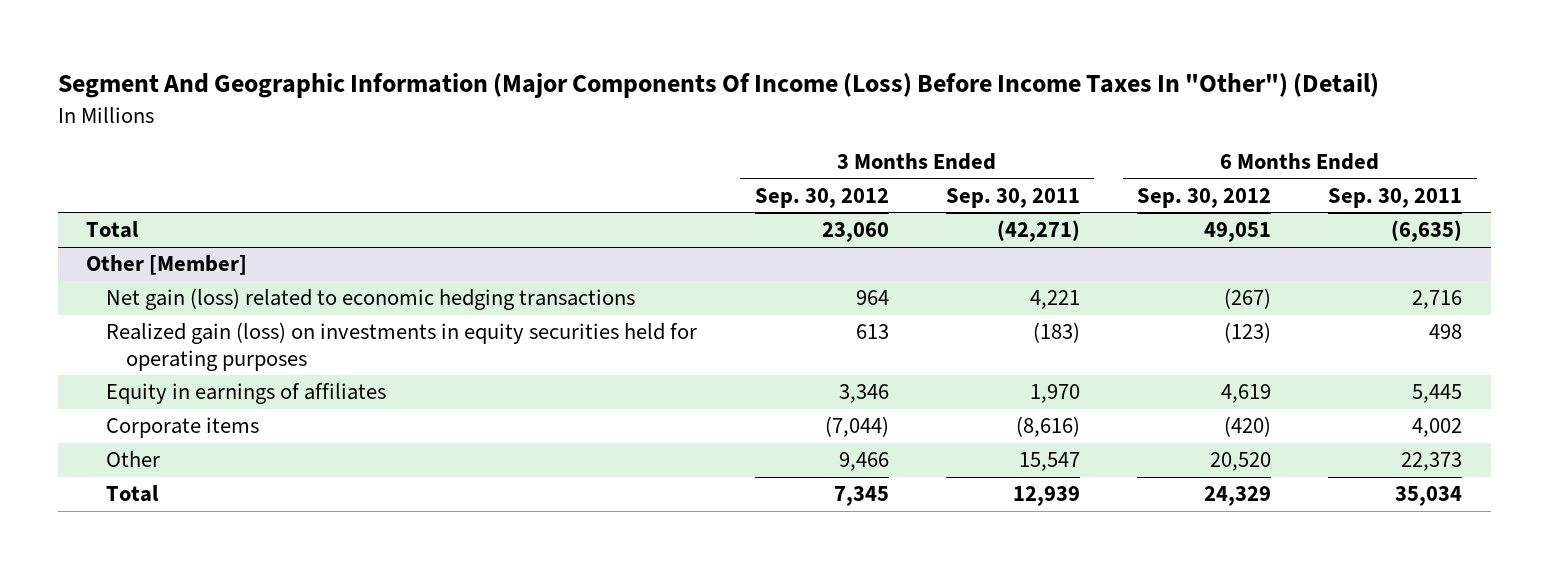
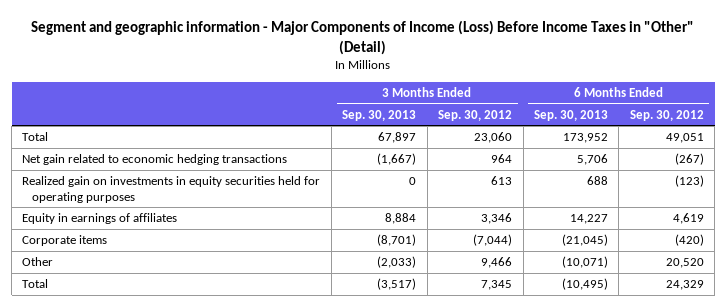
- Segment And Geographic Information (Major Components Of Income (Loss) Before Income Taxes In "Other") (Detail)
+ Segment and geographic information - Major Components of Income (Loss) Before Income Taxes in "Other" (Detail)
- | 3 Months Ended Sep. 30, 2012 | 3 Months Ended Sep. 30, 2011 | 6 Months Ended Sep. 30, 2012 | 6 Months Ended Sep. 30, 2011
+ | 3 Months Ended Sep. 30, 2013 | 3 Months Ended Sep. 30, 2012 | 6 Months Ended Sep. 30, 2013 | 6 Months Ended Sep. 30, 2012
- Other [Member]
- Net gain (loss) related to economic hedging transactions | 964 | 4,221 | (267) | 2,716
- Realized gain (loss) on investments in equity securities held for operating purposes | 613 | (183) | (123) | 498
+ Net gain related to economic hedging transactions | (1,667) | 964 | 5,706 | (267)
+ Realized gain on investments in equity securities held for operating purposes | 0 | 613 | 688 | (123)

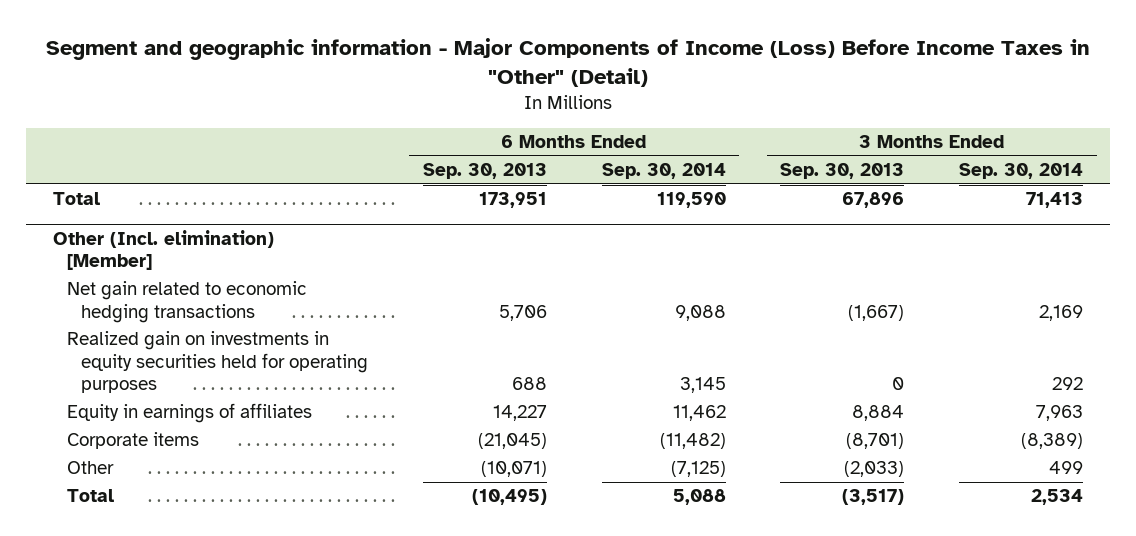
- | 3 Months Ended Sep. 30, 2013 | 3 Months Ended Sep. 30, 2012 | 6 Months Ended Sep. 30, 2013 | 6 Months Ended Sep. 30, 2012
+ | 6 Months Ended Sep. 30, 2013 | 6 Months Ended Sep. 30, 2014 | 3 Months Ended Sep. 30, 2013 | 3 Months Ended Sep. 30, 2014
- Total | 67,897 | 23,060 | 173,952 | 49,051
+ Total | 173,951 | 119,590 | 67,896 | 71,413
+ Other (Incl. elimination) [Member]

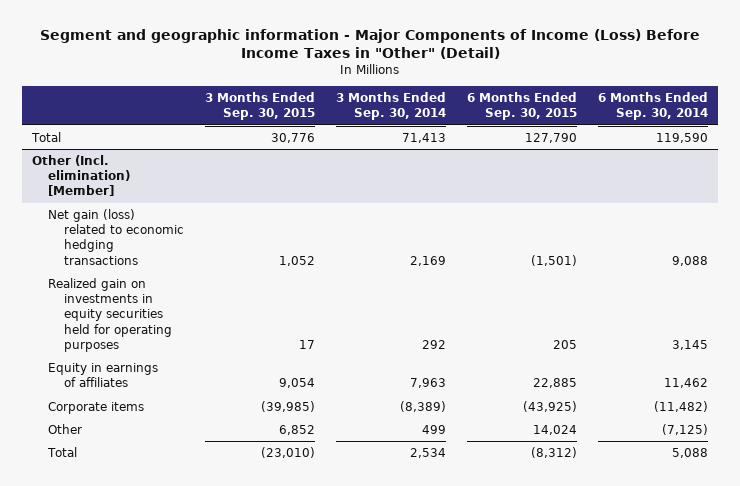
- | 6 Months Ended Sep. 30, 2013 | 6 Months Ended Sep. 30, 2014 | 3 Months Ended Sep. 30, 2013 | 3 Months Ended Sep. 30, 2014
+ | 3 Months Ended Sep. 30, 2015 | 3 Months Ended Sep. 30, 2014 | 6 Months Ended Sep. 30, 2015 | 6 Months Ended Sep. 30, 2014
@ Other (Incl. elimination) [Member]
- Net gain related to economic hedging transactions | 5,706 | 9,088 | (1,667) | 2,169
+ Net gain (loss) related to economic hedging transactions | 1,052 | 2,169 | (1,501) | 9,088

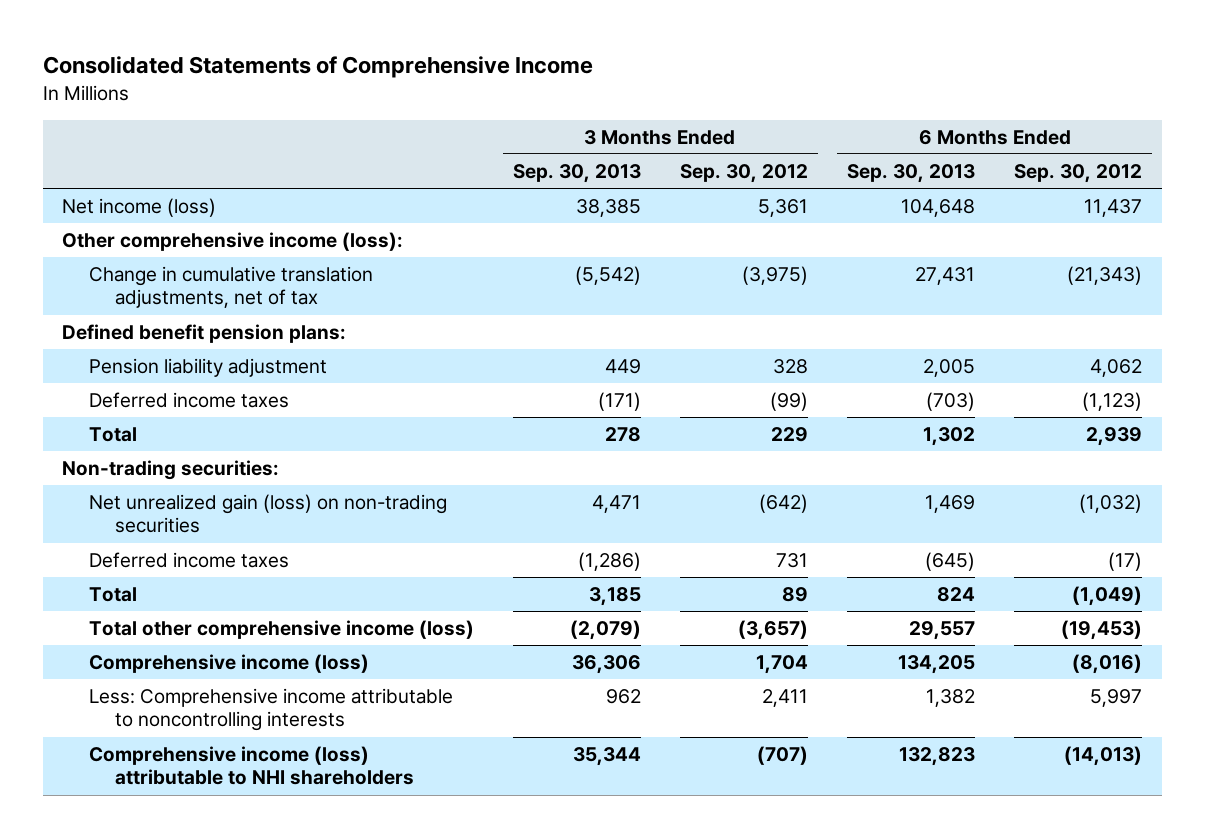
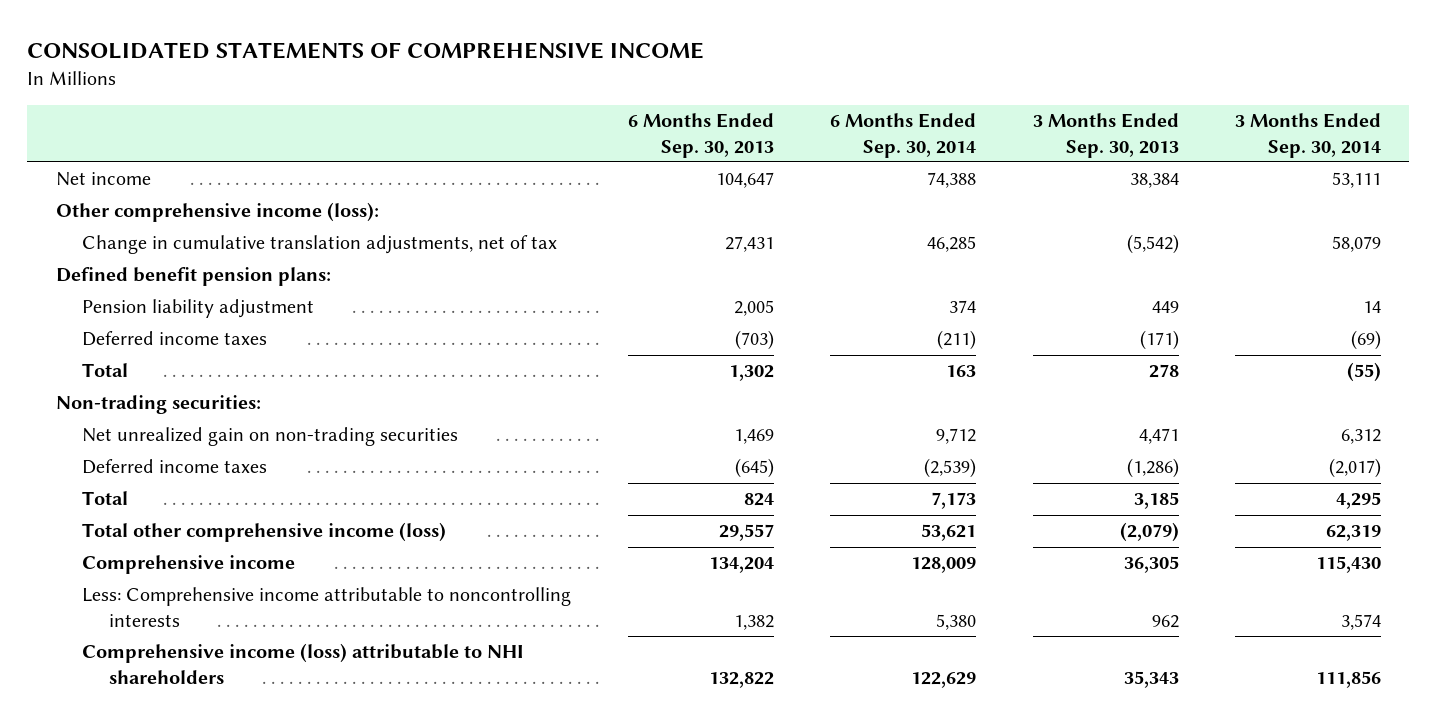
- Consolidated Statements of Comprehensive Income
+ CONSOLIDATED STATEMENTS OF COMPREHENSIVE INCOME
- | 3 Months Ended Sep. 30, 2013 | 3 Months Ended Sep. 30, 2012 | 6 Months Ended Sep. 30, 2013 | 6 Months Ended Sep. 30, 2012
+ | 6 Months Ended Sep. 30, 2013 | 6 Months Ended Sep. 30, 2014 | 3 Months Ended Sep. 30, 2013 | 3 Months Ended Sep. 30, 2014
- Net income (loss) | 38,385 | 5,361 | 104,648 | 11,437
+ Net income | 104,647 | 74,388 | 38,384 | 53,111
- Net unrealized gain (loss) on non-trading securities | 4,471 | (642) | 1,469 | (1,032)
+ Net unrealized gain on non-trading securities | 1,469 | 9,712 | 4,471 | 6,312
- Comprehensive income (loss) | 36,306 | 1,704 | 134,205 | (8,016)
+ Comprehensive income | 134,204 | 128,009 | 36,305 | 115,430
- Comprehensive income (loss) attributable to NHI shareholders | 35,344 | (707) | 132,823 | (14,013)
+ Comprehensive income (loss) attributable to NHI shareholders | 132,822 | 122,629 | 35,343 | 111,856

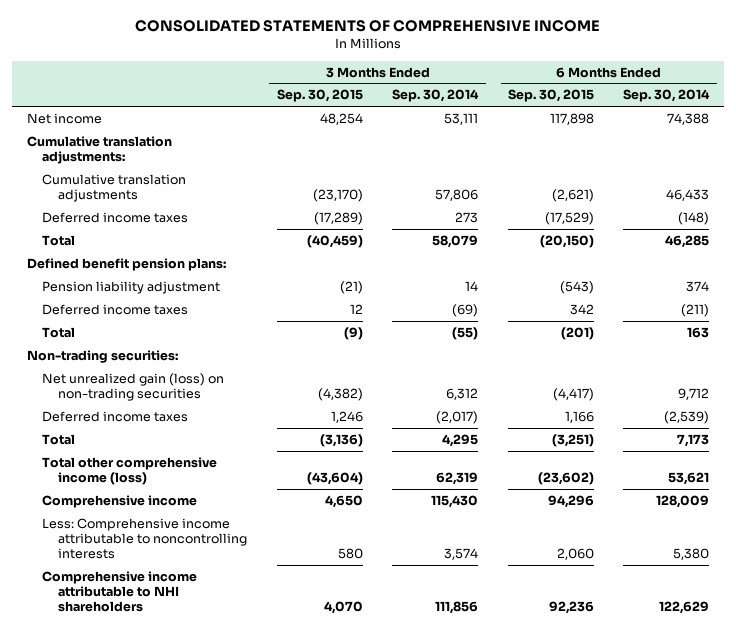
- | 6 Months Ended Sep. 30, 2013 | 6 Months Ended Sep. 30, 2014 | 3 Months Ended Sep. 30, 2013 | 3 Months Ended Sep. 30, 2014
+ | 3 Months Ended Sep. 30, 2015 | 3 Months Ended Sep. 30, 2014 | 6 Months Ended Sep. 30, 2015 | 6 Months Ended Sep. 30, 2014
- Other comprehensive income (loss):
- Change in cumulative translation adjustments, net of tax | 27,431 | 46,285 | (5,542) | 58,079
+ Cumulative translation adjustments:
+ Cumulative translation adjustments | (23,170) | 57,806 | (2,621) | 46,433
+ Deferred income taxes | (17,289) | 273 | (17,529) | (148)
+ Total | (40,459) | 58,079 | (20,150) | 46,285
- Net unrealized gain on non-trading securities | 1,469 | 9,712 | 4,471 | 6,312
+ Net unrealized gain (loss) on non-trading securities | (4,382) | 6,312 | (4,417) | 9,712
- Comprehensive income (loss) attributable to NHI shareholders | 132,822 | 122,629 | 35,343 | 111,856
+ Comprehensive income attributable to NHI shareholders | 4,070 | 111,856 | 92,236 | 122,629

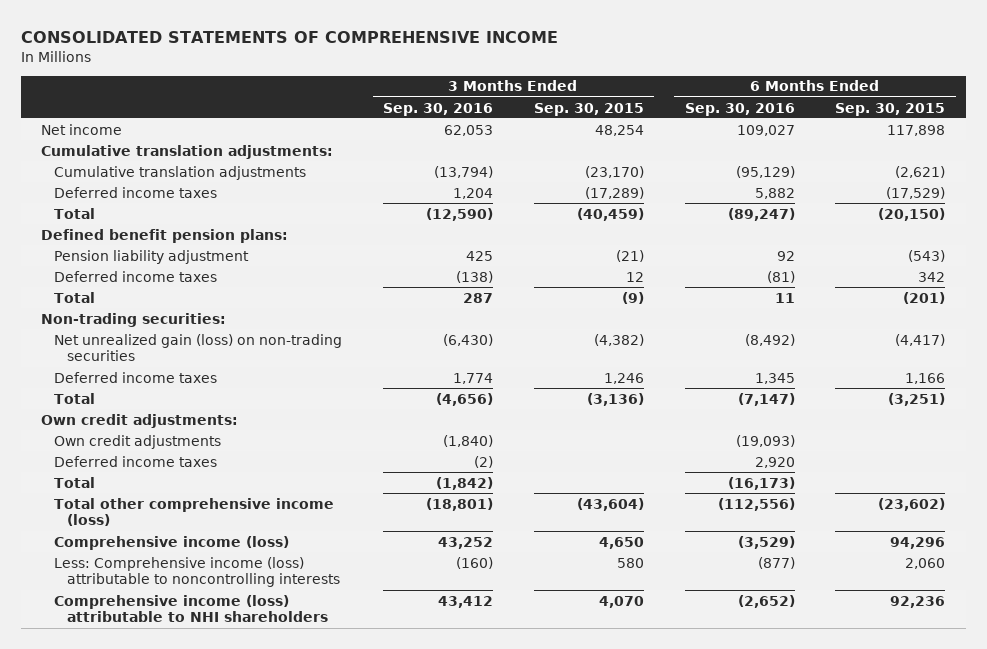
- | 3 Months Ended Sep. 30, 2015 | 3 Months Ended Sep. 30, 2014 | 6 Months Ended Sep. 30, 2015 | 6 Months Ended Sep. 30, 2014
+ | 3 Months Ended Sep. 30, 2016 | 3 Months Ended Sep. 30, 2015 | 6 Months Ended Sep. 30, 2016 | 6 Months Ended Sep. 30, 2015
+ Own credit adjustments:
+ Own credit adjustments | (1,840) | | (19,093) |
+ Deferred income taxes | (2) | | 2,920 |
+ Total | (1,842) | | (16,173) |
- Comprehensive income | 4,650 | 115,430 | 94,296 | 128,009
- Less: Comprehensive income attributable to noncontrolling interests | 580 | 3,574 | 2,060 | 5,380
- Comprehensive income attributable to NHI shareholders | 4,070 | 111,856 | 92,236 | 122,629
+ Comprehensive income (loss) | 43,252 | 4,650 | (3,529) | 94,296
+ Less: Comprehensive income (loss) attributable to noncontrolling interests | (160) | 580 | (877) | 2,060
+ Comprehensive income (loss) attributable to NHI shareholders | 43,412 | 4,070 | (2,652) | 92,236

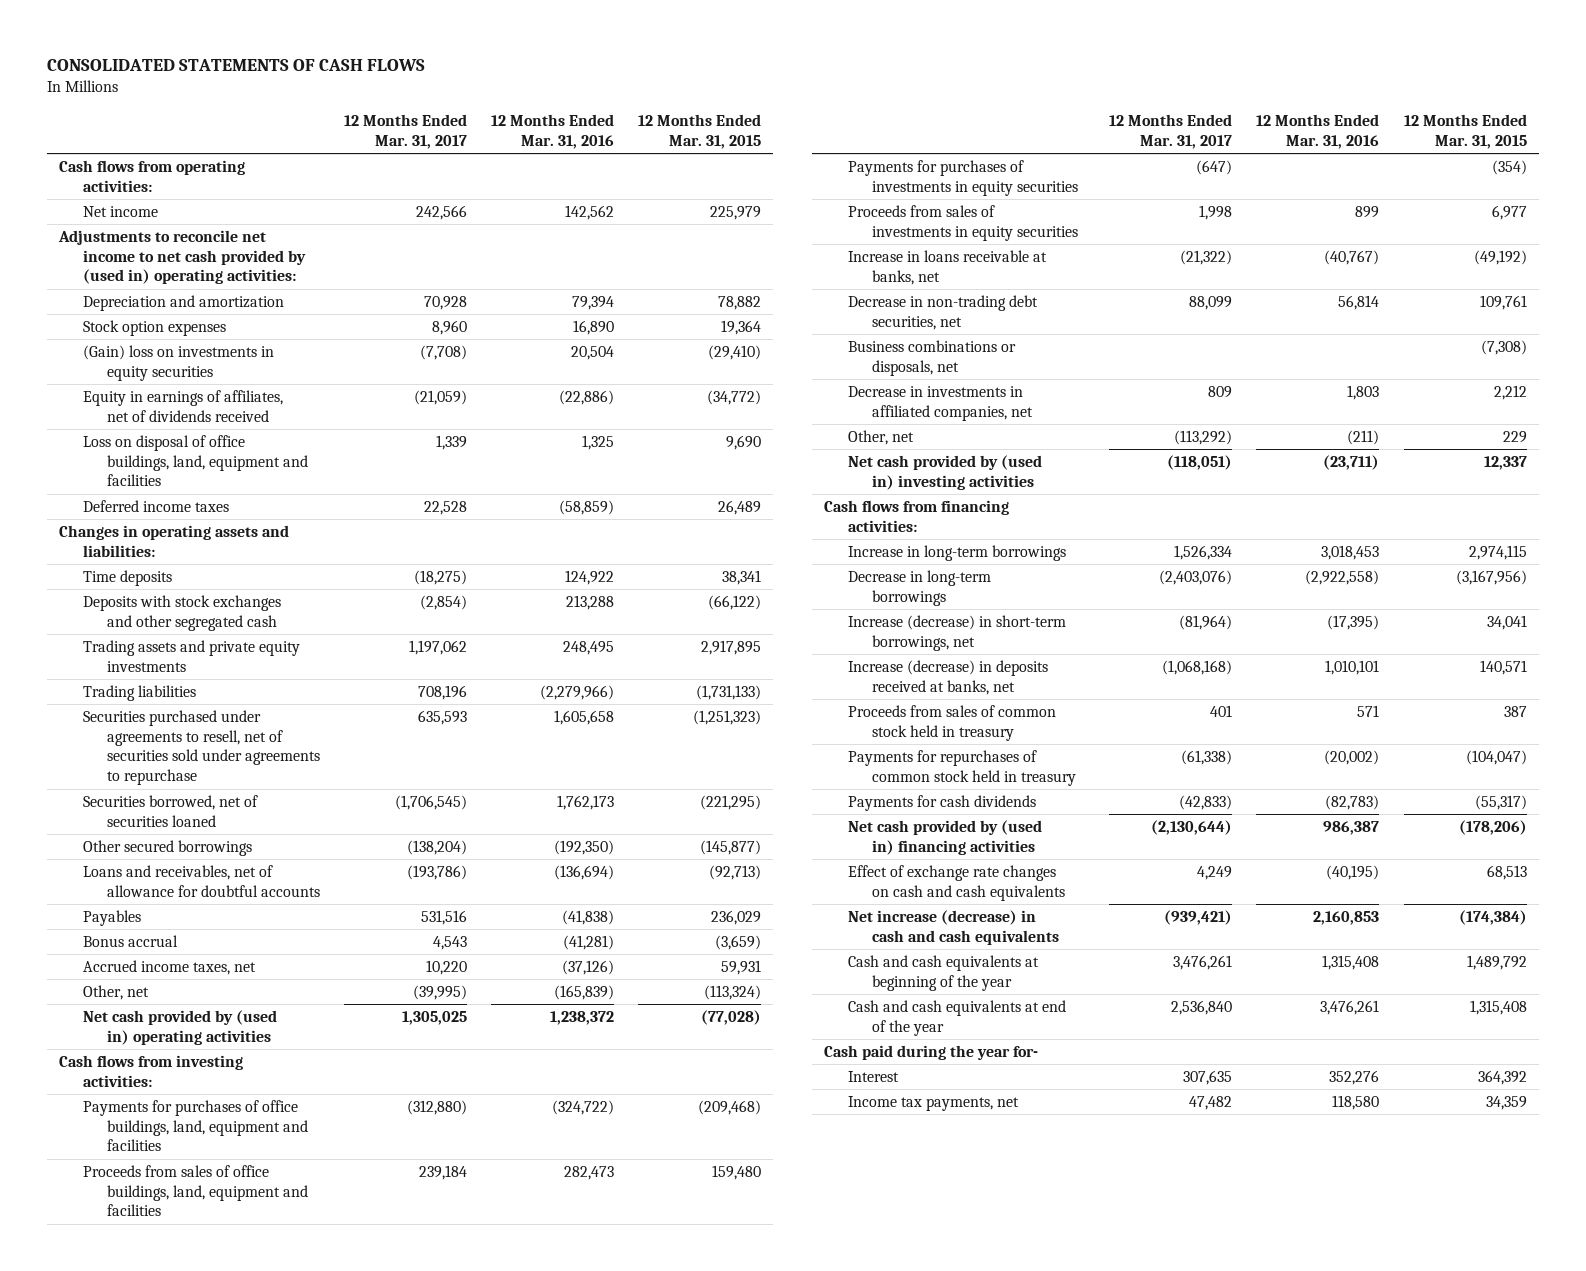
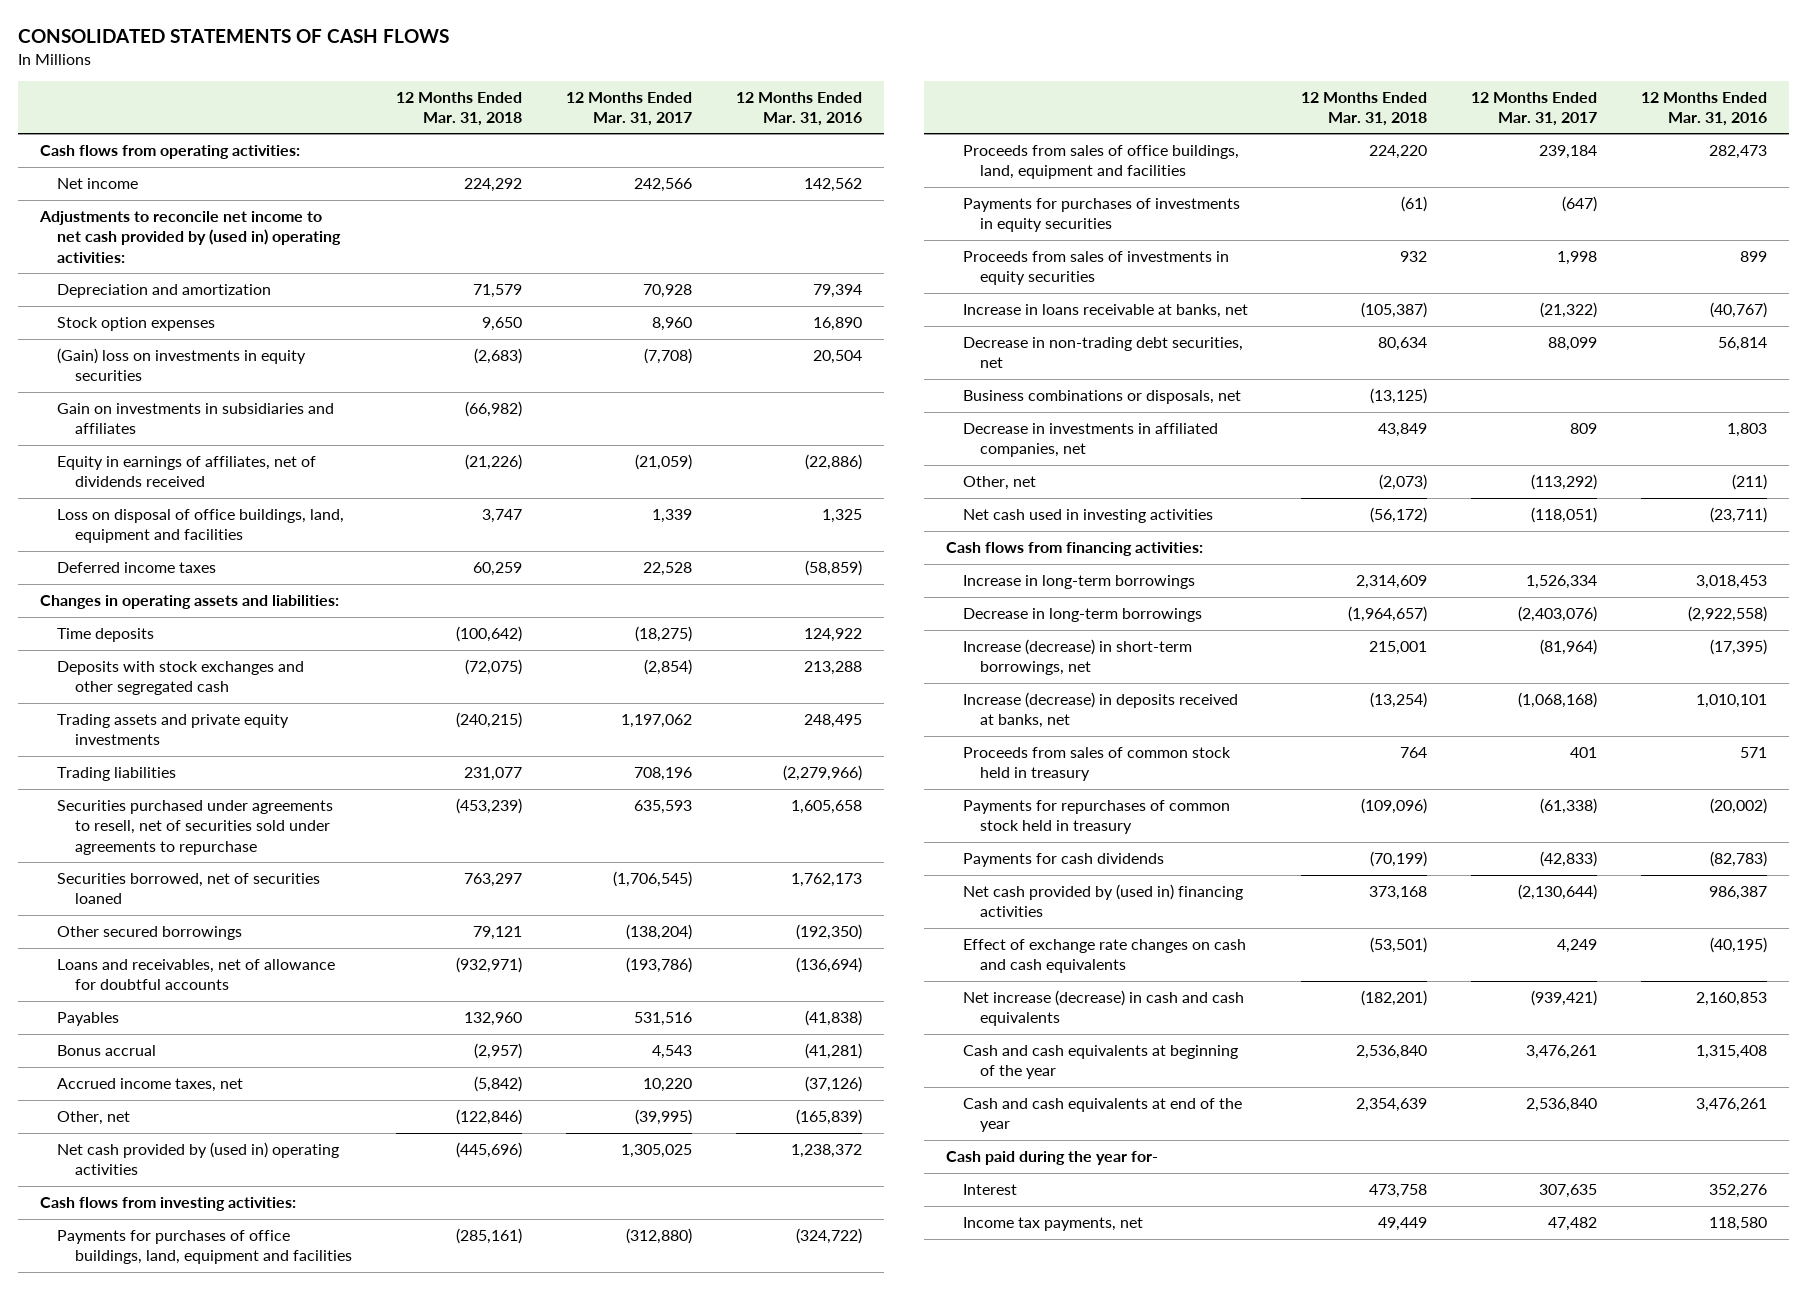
- | 12 Months Ended Mar. 31, 2017 | 12 Months Ended Mar. 31, 2016 | 12 Months Ended Mar. 31, 2015
+ | 12 Months Ended Mar. 31, 2018 | 12 Months Ended Mar. 31, 2017 | 12 Months Ended Mar. 31, 2016
+ Gain on investments in subsidiaries and affiliates | (66,982) | |
- Net cash provided by (used in) investing activities | (118,051) | (23,711) | 12,337
+ Net cash used in investing activities | (56,172) | (118,051) | (23,711)

